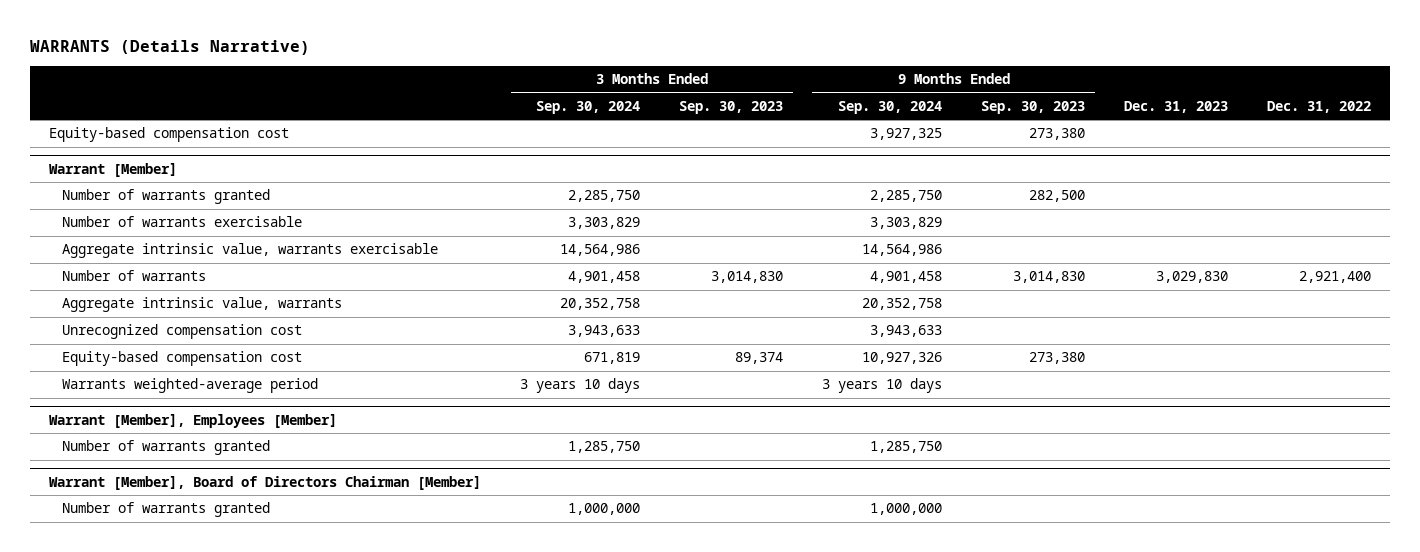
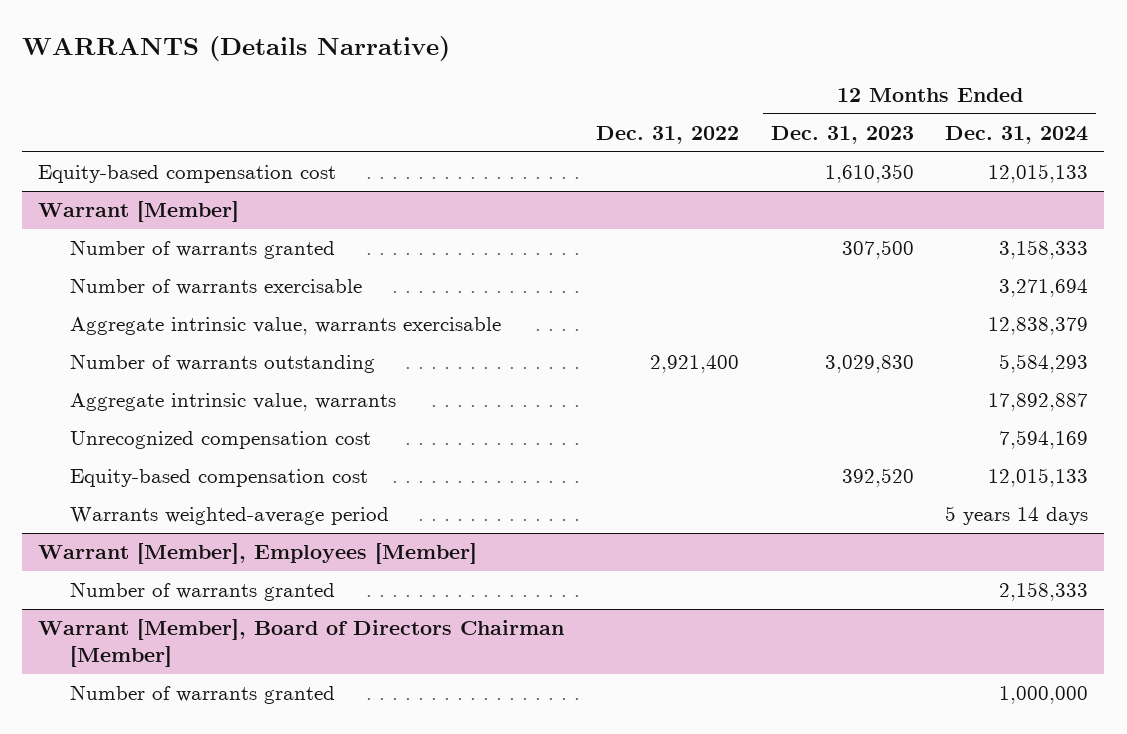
- | 3 Months Ended Sep. 30, 2024 | 3 Months Ended Sep. 30, 2023 | 9 Months Ended Sep. 30, 2024 | 9 Months Ended Sep. 30, 2023 | Dec. 31, 2023 | Dec. 31, 2022
+ | Dec. 31, 2022 | 12 Months Ended Dec. 31, 2023 | 12 Months Ended Dec. 31, 2024
@ Warrant [Member]
- Number of warrants | 4,901,458 | 3,014,830 | 4,901,458 | 3,014,830 | 3,029,830 | 2,921,400
+ Number of warrants outstanding | 2,921,400 | 3,029,830 | 5,584,293

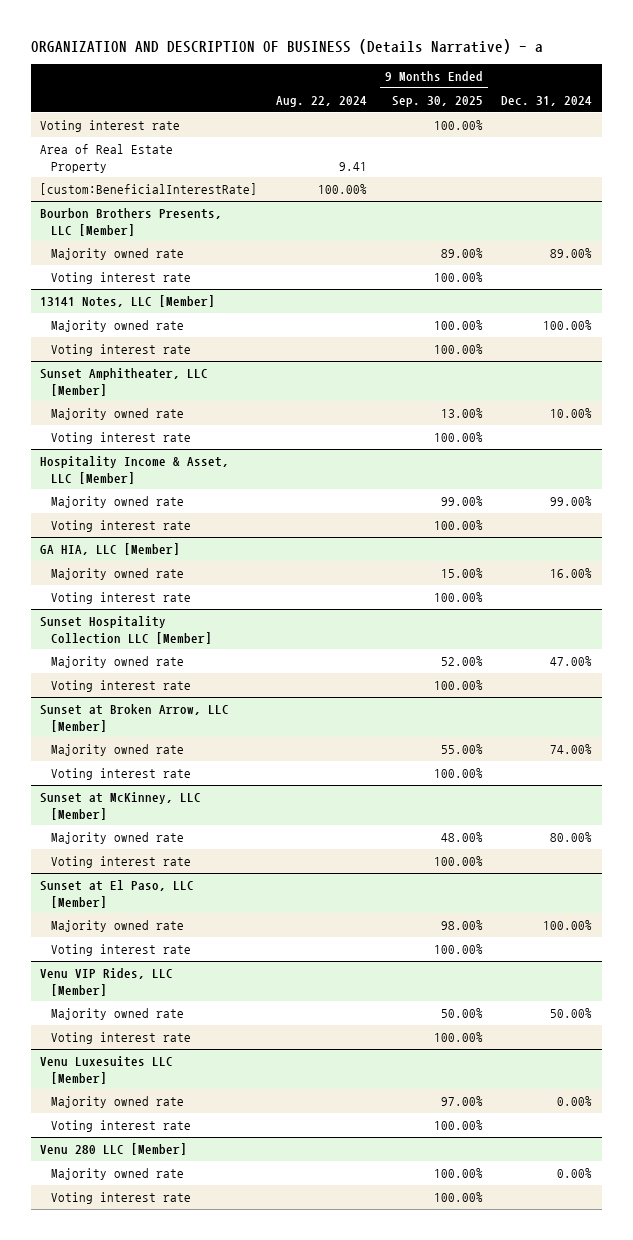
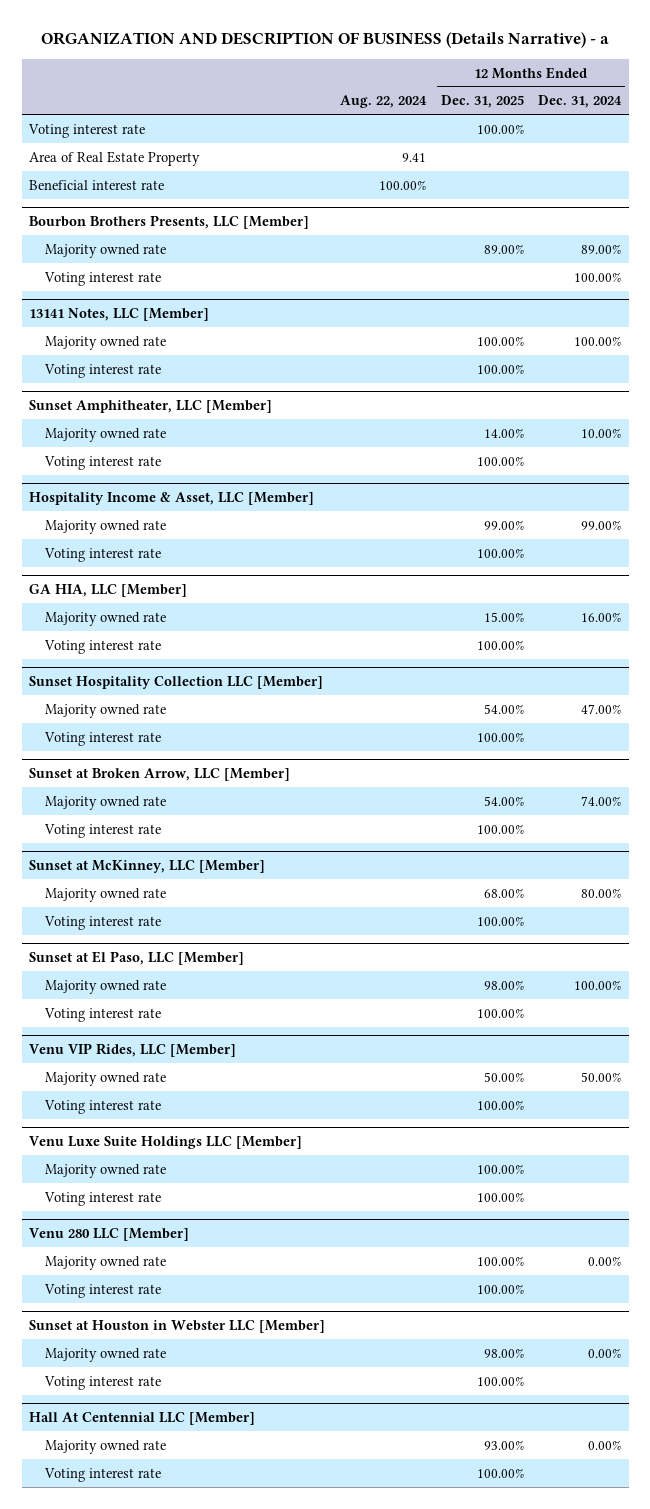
- | Aug. 22, 2024 | 9 Months Ended Sep. 30, 2025 | Dec. 31, 2024
+ | Aug. 22, 2024 | 12 Months Ended Dec. 31, 2025 | 12 Months Ended Dec. 31, 2024
- [custom:BeneficialInterestRate] | 100.00% | |
+ Beneficial interest rate | 100.00% | |
- Venu Luxesuites LLC [Member]
- Majority owned rate | | 97.00% | 0.00%
- Voting interest rate | | 100.00% |
+ Venu Luxe Suite Holdings LLC [Member]
+ Majority owned rate | | 100.00% |
+ Voting interest rate | | 100.00% |
+ Sunset at Houston in Webster LLC [Member]
+ Majority owned rate | | 98.00% | 0.00%
+ Voting interest rate | | 100.00% |
+ Hall At Centennial LLC [Member]
+ Majority owned rate | | 93.00% | 0.00%
+ Voting interest rate | | 100.00% |

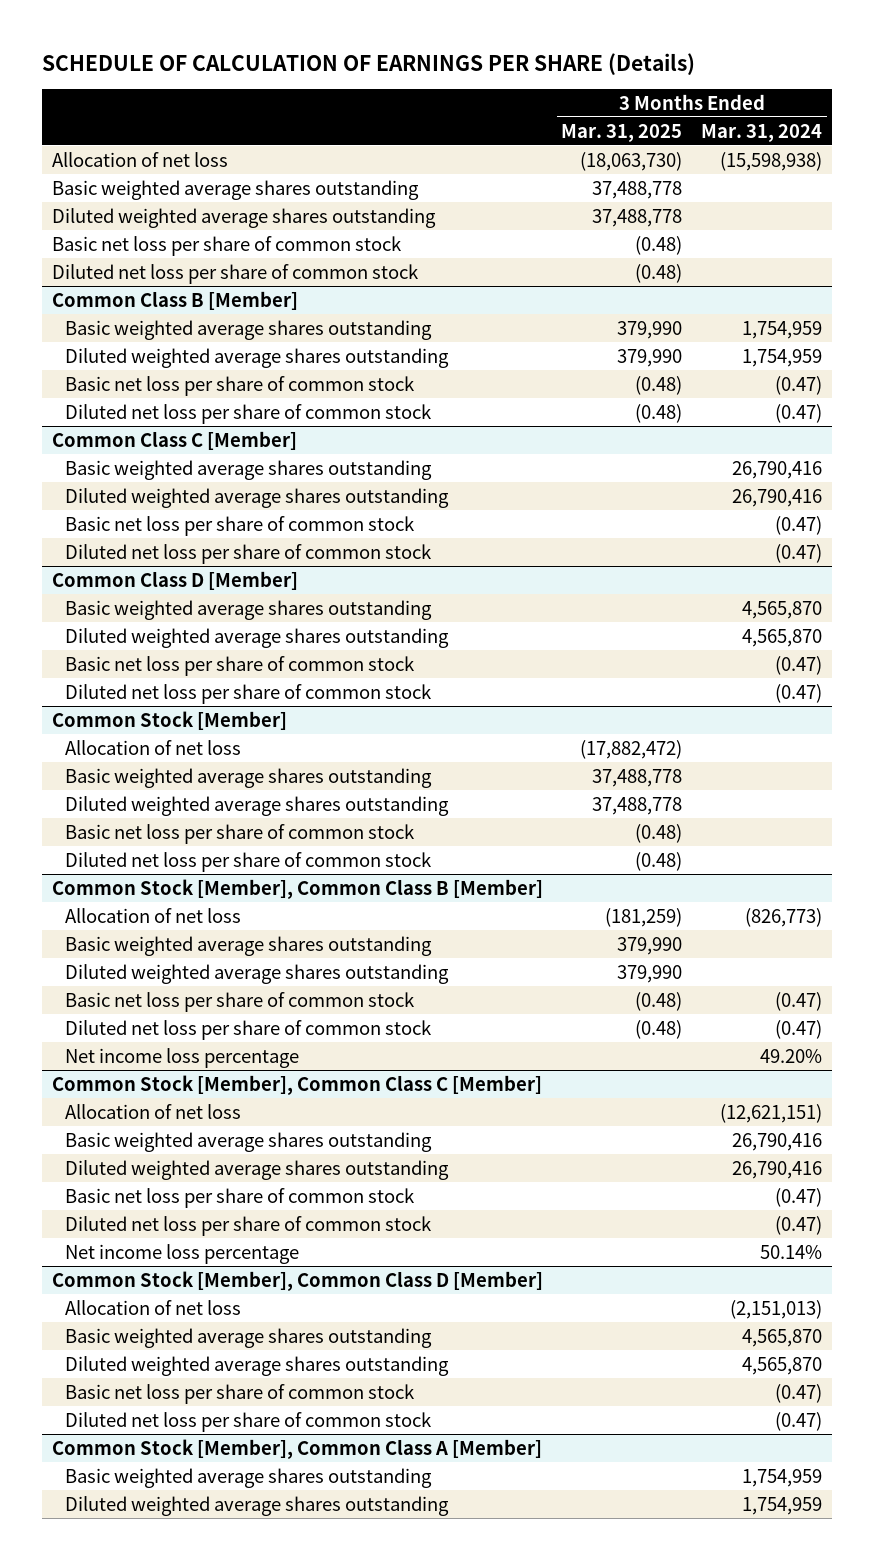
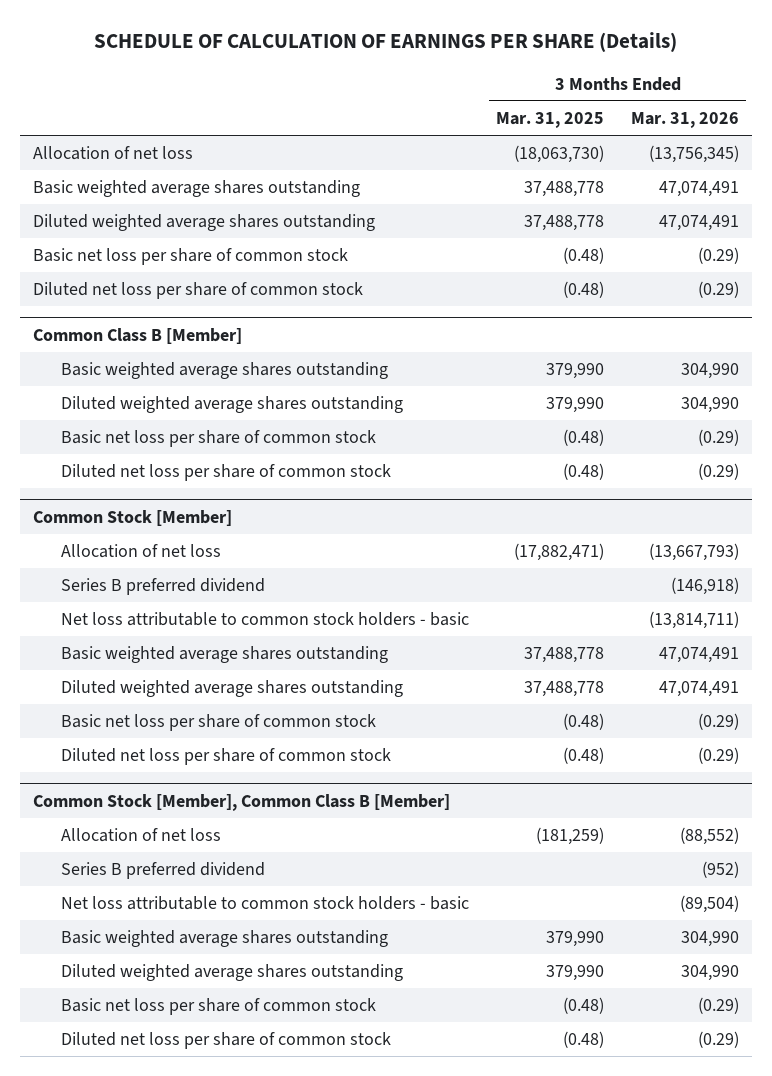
- | 3 Months Ended Mar. 31, 2025 | 3 Months Ended Mar. 31, 2024
+ | 3 Months Ended Mar. 31, 2025 | 3 Months Ended Mar. 31, 2026
- Common Class C [Member]
- Basic weighted average shares outstanding | | 26,790,416
- Diluted weighted average shares outstanding | | 26,790,416
- Basic net loss per share of common stock | | (0.47)
- Diluted net loss per share of common stock | | (0.47)
- Common Class D [Member]
- Basic weighted average shares outstanding | | 4,565,870
- Diluted weighted average shares outstanding | | 4,565,870
- Basic net loss per share of common stock | | (0.47)
- Diluted net loss per share of common stock | | (0.47)
@ Common Stock [Member]
- Allocation of net loss | (17,882,472) |
+ Allocation of net loss | (17,882,471) | (13,667,793)
+ Series B preferred dividend | | (146,918)
+ Net loss attributable to common stock holders - basic | | (13,814,711)
@ Common Stock [Member], Common Class B [Member]
+ Series B preferred dividend | | (952)
+ Net loss attributable to common stock holders - basic | | (89,504)
- Net income loss percentage | | 49.20%
- Common Stock [Member], Common Class C [Member]
- Allocation of net loss | | (12,621,151)
- Basic weighted average shares outstanding | | 26,790,416
- Diluted weighted average shares outstanding | | 26,790,416
- Basic net loss per share of common stock | | (0.47)
- Diluted net loss per share of common stock | | (0.47)
- Net income loss percentage | | 50.14%
- Common Stock [Member], Common Class D [Member]
- Allocation of net loss | | (2,151,013)
- Basic weighted average shares outstanding | | 4,565,870
- Diluted weighted average shares outstanding | | 4,565,870
- Basic net loss per share of common stock | | (0.47)
- Diluted net loss per share of common stock | | (0.47)
- Common Stock [Member], Common Class A [Member]
- Basic weighted average shares outstanding | | 1,754,959
- Diluted weighted average shares outstanding | | 1,754,959

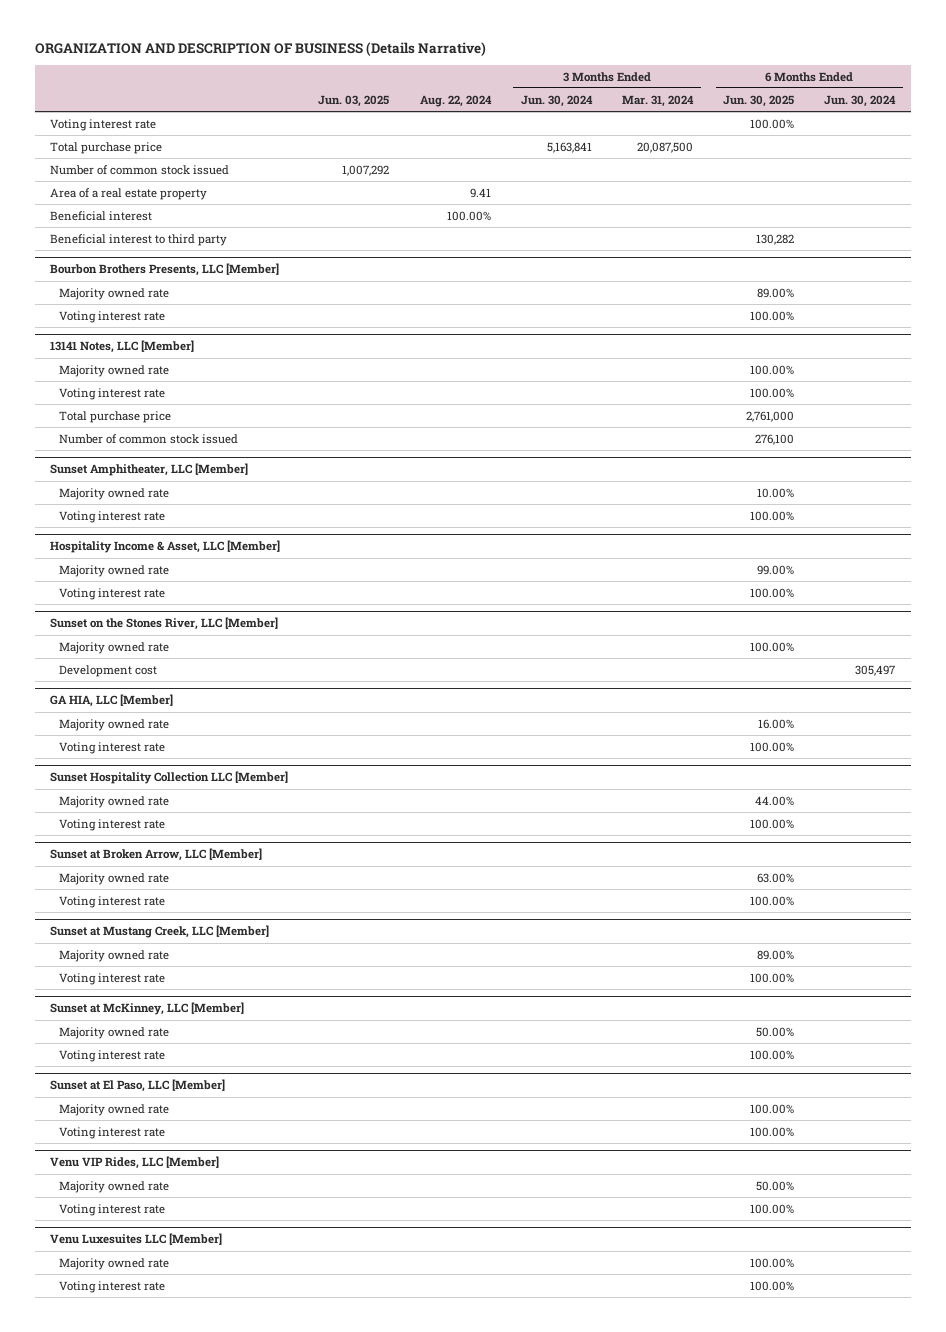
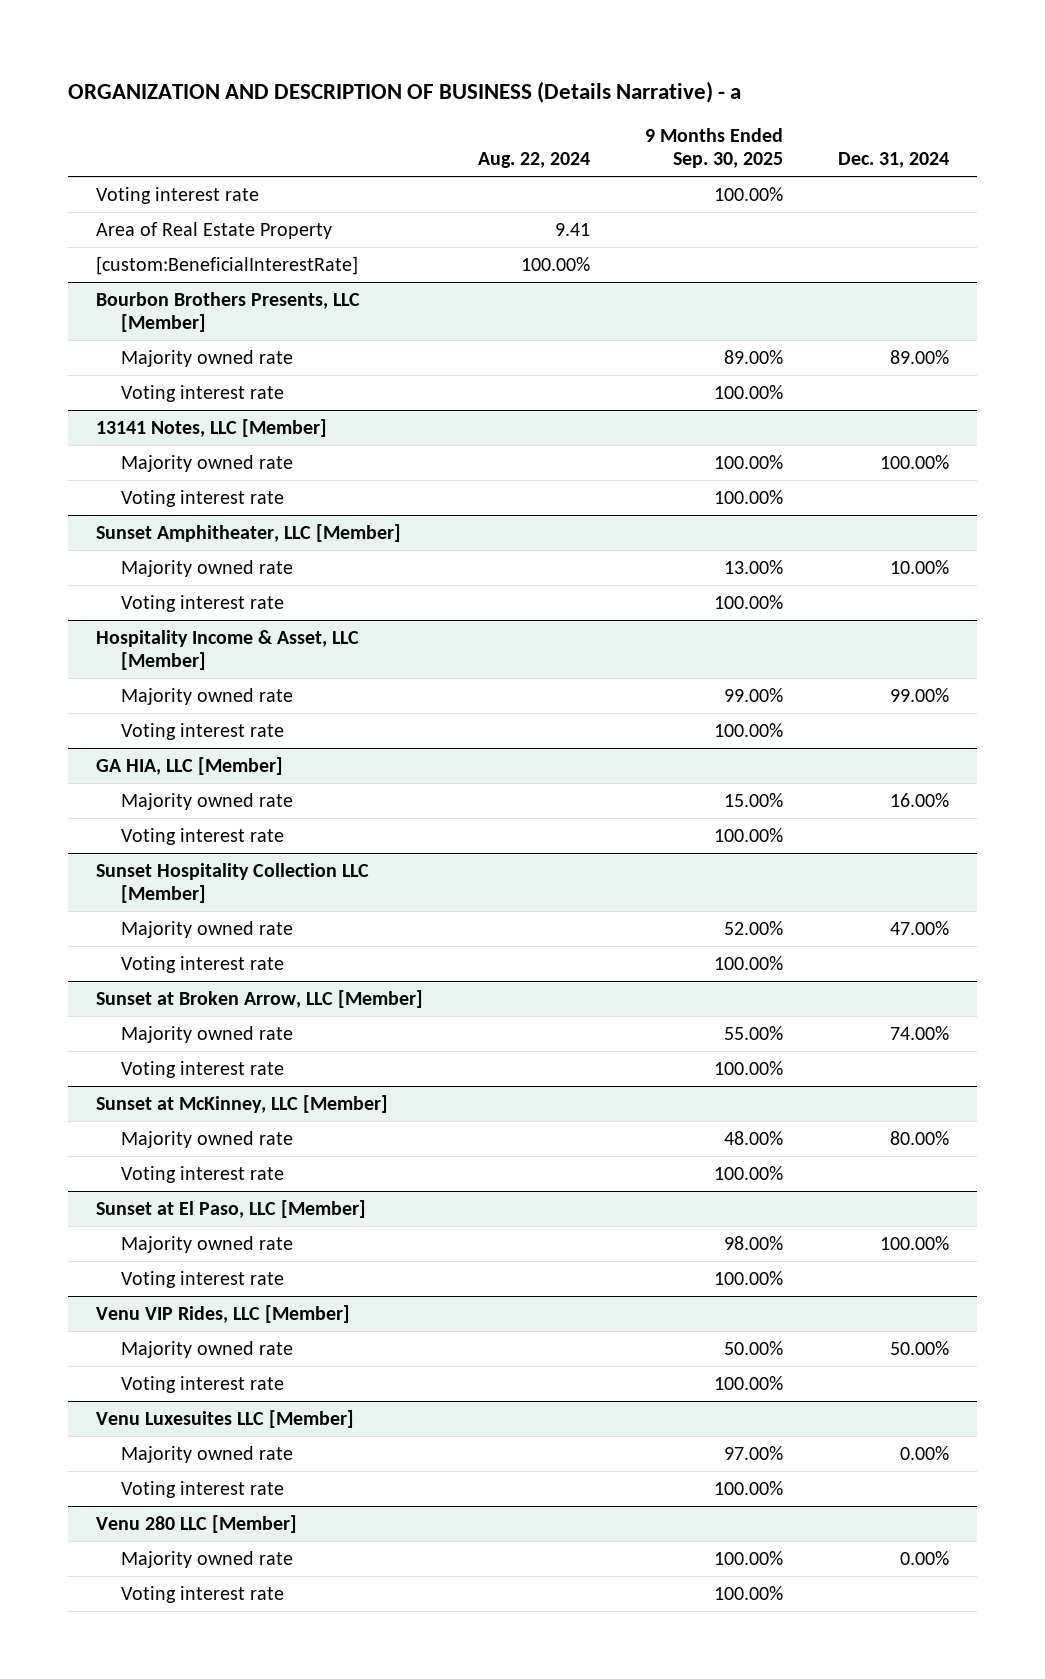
- ORGANIZATION AND DESCRIPTION OF BUSINESS (Details Narrative)
+ ORGANIZATION AND DESCRIPTION OF BUSINESS (Details Narrative) - a
- | Jun. 03, 2025 | Aug. 22, 2024 | 3 Months Ended Jun. 30, 2024 | 3 Months Ended Mar. 31, 2024 | 6 Months Ended Jun. 30, 2025 | 6 Months Ended Jun. 30, 2024
+ | Aug. 22, 2024 | 9 Months Ended Sep. 30, 2025 | Dec. 31, 2024
- Total purchase price | | | 5,163,841 | 20,087,500 | |
- Number of common stock issued | 1,007,292 | | | | |
- Area of a real estate property | | 9.41 | | | |
- Beneficial interest | | 100.00% | | | |
- Beneficial interest to third party | | | | | 130,282 |
+ Area of Real Estate Property | 9.41 | |
+ [custom:BeneficialInterestRate] | 100.00% | |
@ 13141 Notes, LLC [Member]
- Total purchase price | | | | | 2,761,000 |
- Number of common stock issued | | | | | 276,100 |
- Sunset on the Stones River, LLC [Member]
- Majority owned rate | | | | | 100.00% |
- Development cost | | | | | | 305,497
- Sunset at Mustang Creek, LLC [Member]
- Majority owned rate | | | | | 89.00% |
- Voting interest rate | | | | | 100.00% |
+ Venu 280 LLC [Member]
+ Majority owned rate | | 100.00% | 0.00%
+ Voting interest rate | | 100.00% |

